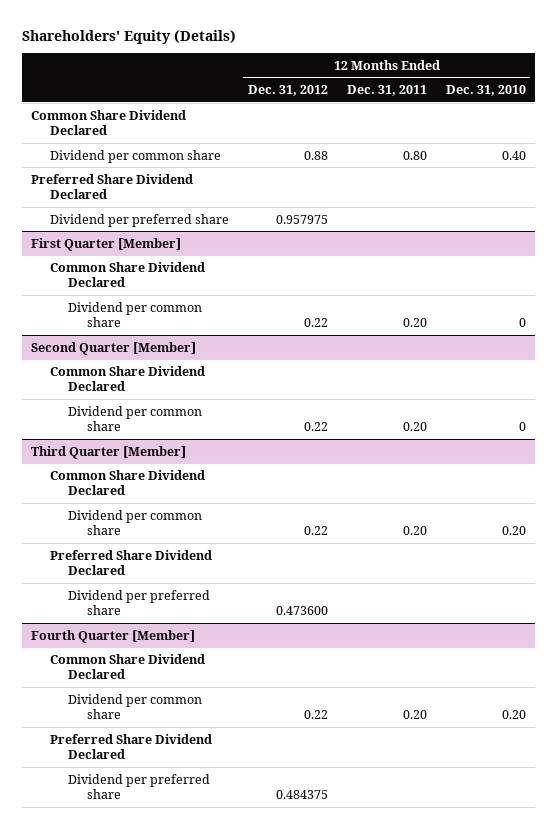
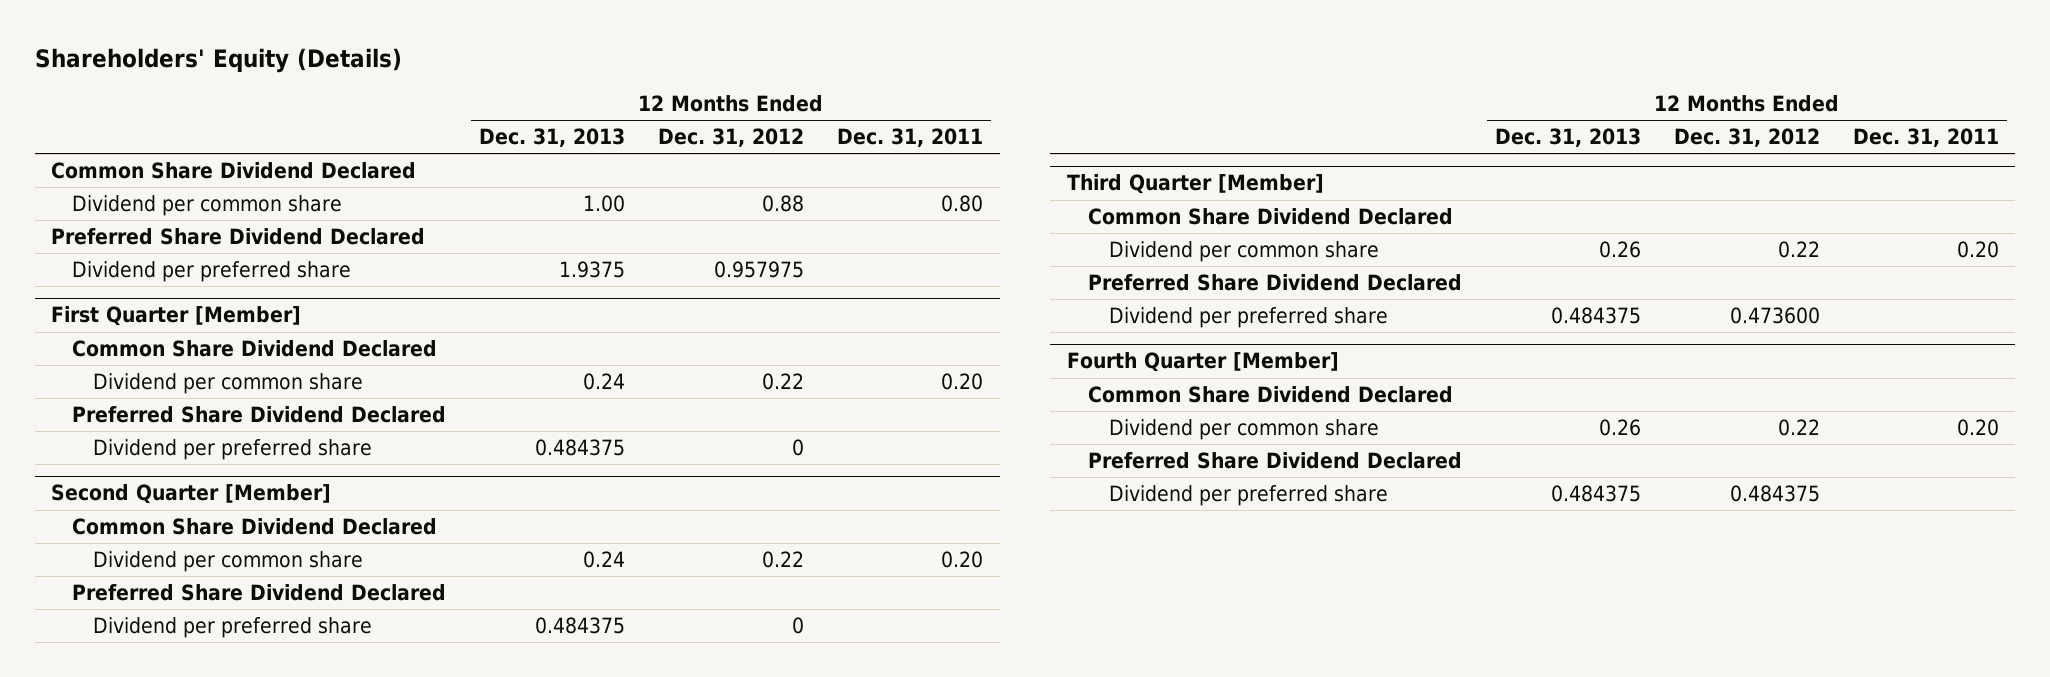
- | 12 Months Ended Dec. 31, 2012 | 12 Months Ended Dec. 31, 2011 | 12 Months Ended Dec. 31, 2010
+ | 12 Months Ended Dec. 31, 2013 | 12 Months Ended Dec. 31, 2012 | 12 Months Ended Dec. 31, 2011
@ First Quarter [Member]
+ Preferred Share Dividend Declared
+ Dividend per preferred share | 0.484375 | 0 |
@ Second Quarter [Member]
+ Preferred Share Dividend Declared
+ Dividend per preferred share | 0.484375 | 0 |

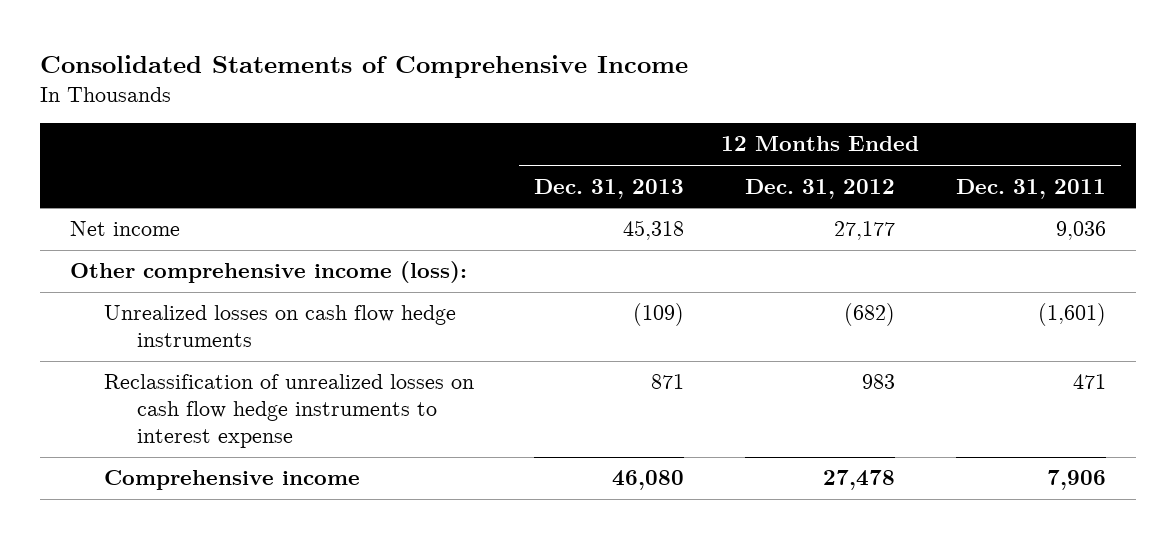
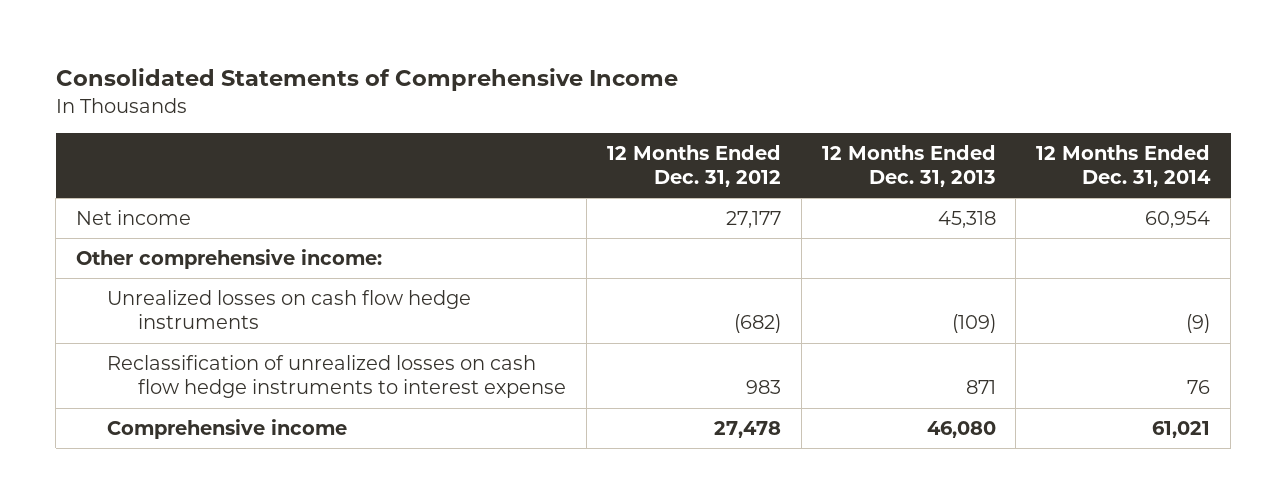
- | 12 Months Ended Dec. 31, 2013 | 12 Months Ended Dec. 31, 2012 | 12 Months Ended Dec. 31, 2011
+ | 12 Months Ended Dec. 31, 2012 | 12 Months Ended Dec. 31, 2013 | 12 Months Ended Dec. 31, 2014
- Other comprehensive income (loss):
+ Other comprehensive income:

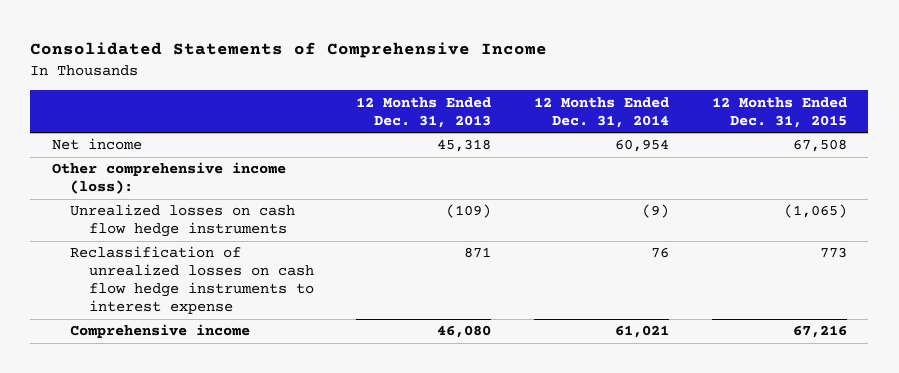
- | 12 Months Ended Dec. 31, 2012 | 12 Months Ended Dec. 31, 2013 | 12 Months Ended Dec. 31, 2014
+ | 12 Months Ended Dec. 31, 2013 | 12 Months Ended Dec. 31, 2014 | 12 Months Ended Dec. 31, 2015
- Other comprehensive income:
+ Other comprehensive income (loss):

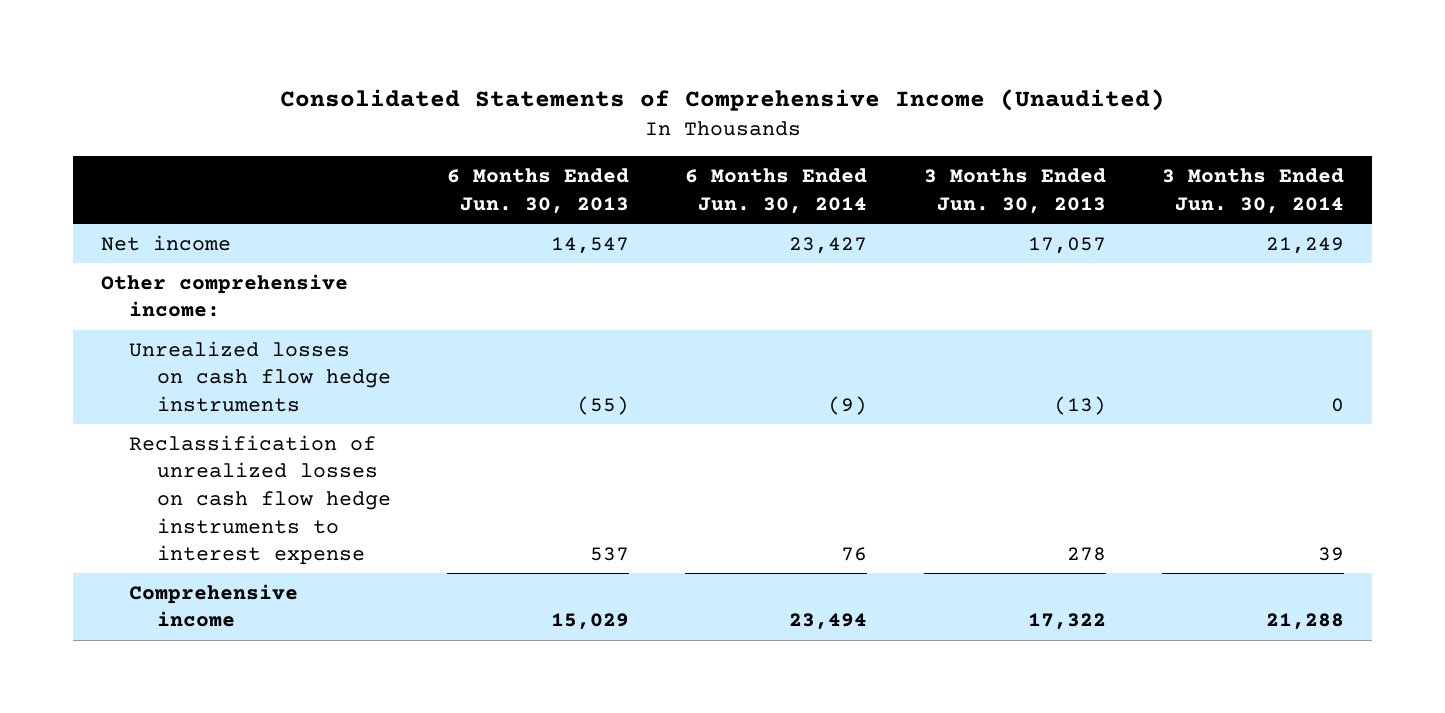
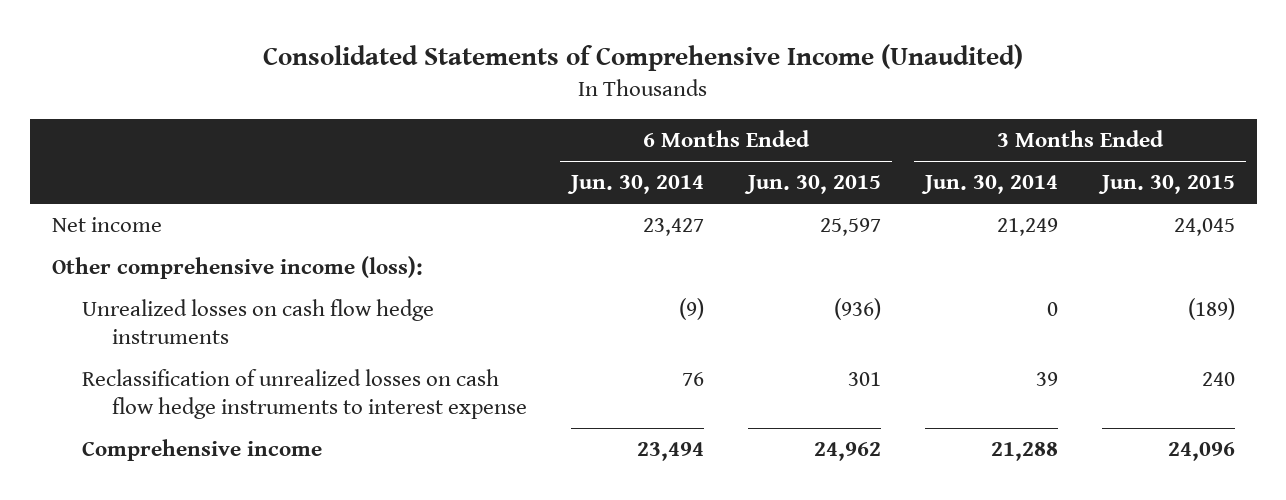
- | 6 Months Ended Jun. 30, 2013 | 6 Months Ended Jun. 30, 2014 | 3 Months Ended Jun. 30, 2013 | 3 Months Ended Jun. 30, 2014
+ | 6 Months Ended Jun. 30, 2014 | 6 Months Ended Jun. 30, 2015 | 3 Months Ended Jun. 30, 2014 | 3 Months Ended Jun. 30, 2015
- Other comprehensive income:
+ Other comprehensive income (loss):

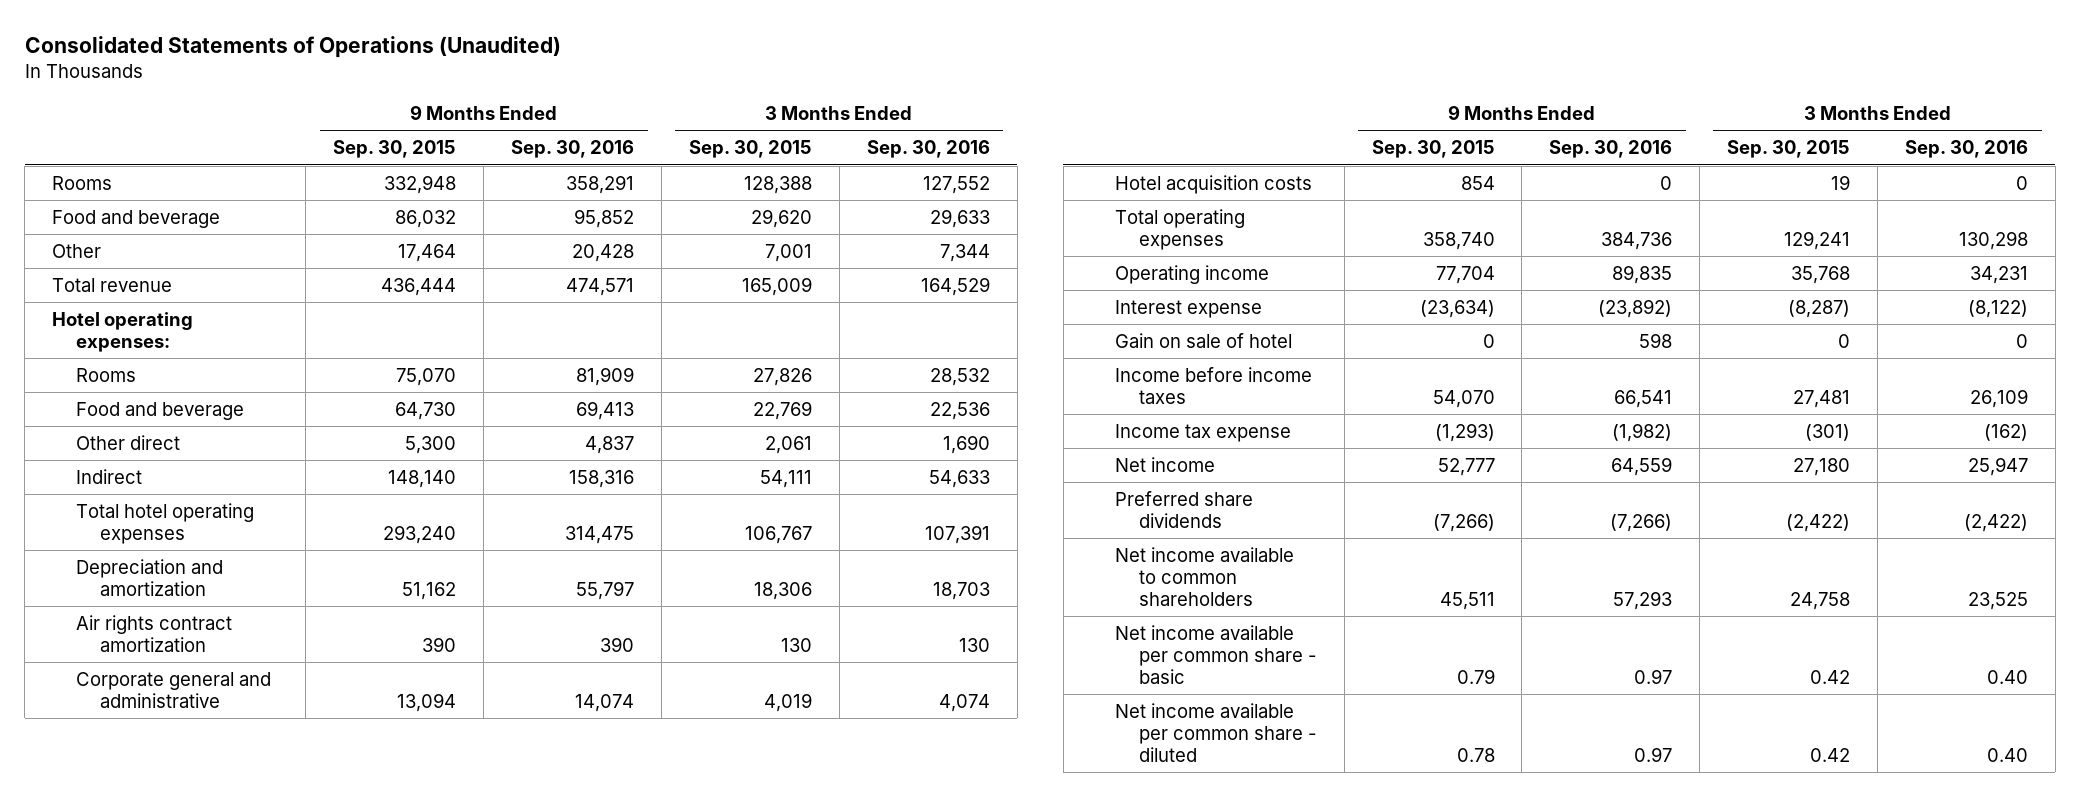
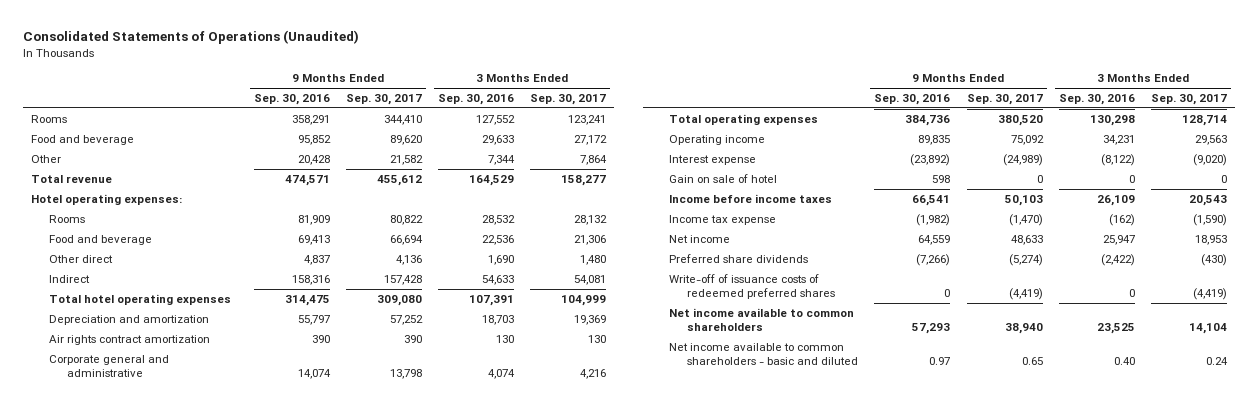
- | 9 Months Ended Sep. 30, 2015 | 9 Months Ended Sep. 30, 2016 | 3 Months Ended Sep. 30, 2015 | 3 Months Ended Sep. 30, 2016
+ | 9 Months Ended Sep. 30, 2016 | 9 Months Ended Sep. 30, 2017 | 3 Months Ended Sep. 30, 2016 | 3 Months Ended Sep. 30, 2017
- Hotel acquisition costs | 854 | 0 | 19 | 0
+ Write-off of issuance costs of redeemed preferred shares | 0 | (4,419) | 0 | (4,419)
- Net income available per common share - basic | 0.79 | 0.97 | 0.42 | 0.40
- Net income available per common share - diluted | 0.78 | 0.97 | 0.42 | 0.40
+ Net income available to common shareholders - basic and diluted | 0.97 | 0.65 | 0.40 | 0.24

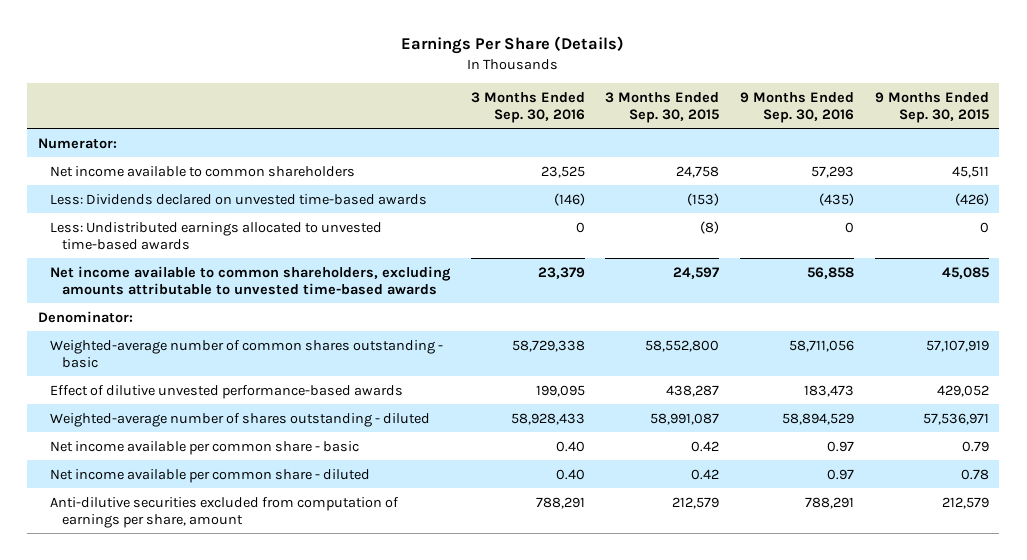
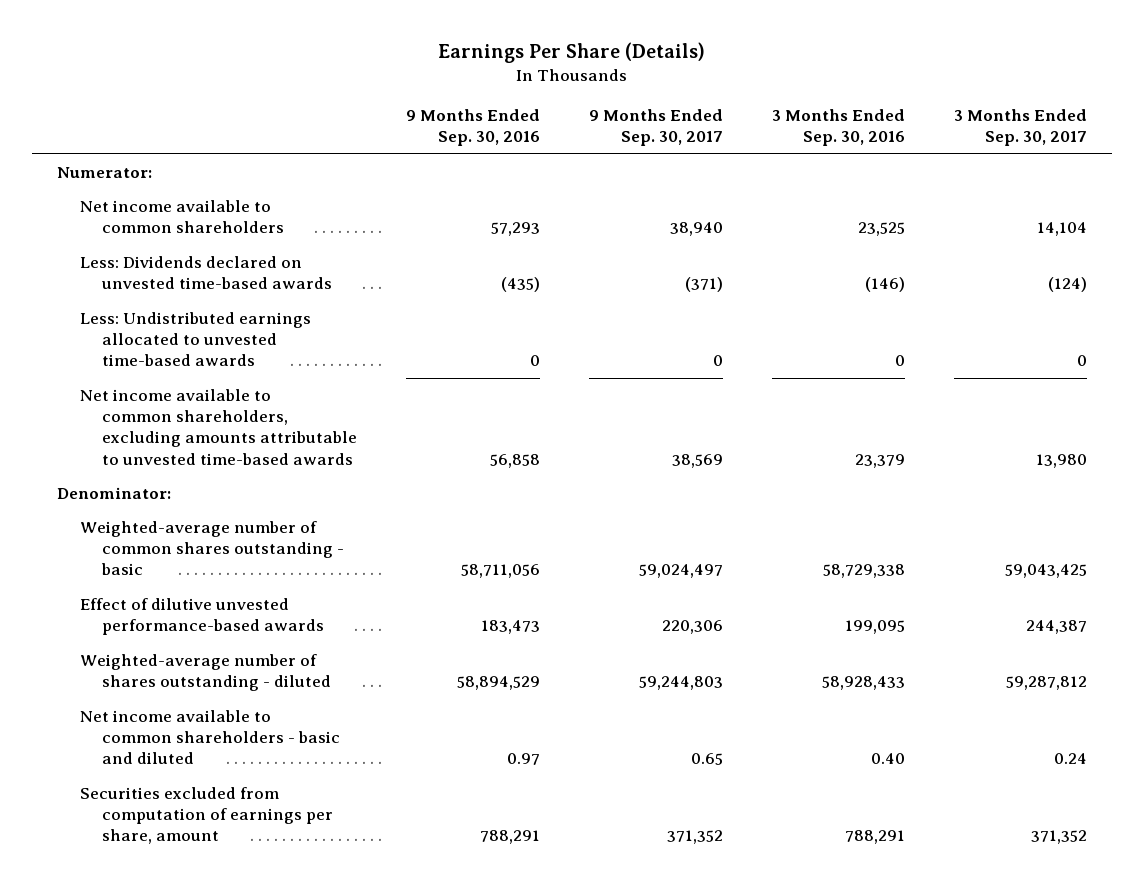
- | 3 Months Ended Sep. 30, 2016 | 3 Months Ended Sep. 30, 2015 | 9 Months Ended Sep. 30, 2016 | 9 Months Ended Sep. 30, 2015
+ | 9 Months Ended Sep. 30, 2016 | 9 Months Ended Sep. 30, 2017 | 3 Months Ended Sep. 30, 2016 | 3 Months Ended Sep. 30, 2017
- Net income available per common share - basic | 0.40 | 0.42 | 0.97 | 0.79
- Net income available per common share - diluted | 0.40 | 0.42 | 0.97 | 0.78
- Anti-dilutive securities excluded from computation of earnings per share, amount | 788,291 | 212,579 | 788,291 | 212,579
+ Net income available to common shareholders - basic and diluted | 0.97 | 0.65 | 0.40 | 0.24
+ Securities excluded from computation of earnings per share, amount | 788,291 | 371,352 | 788,291 | 371,352

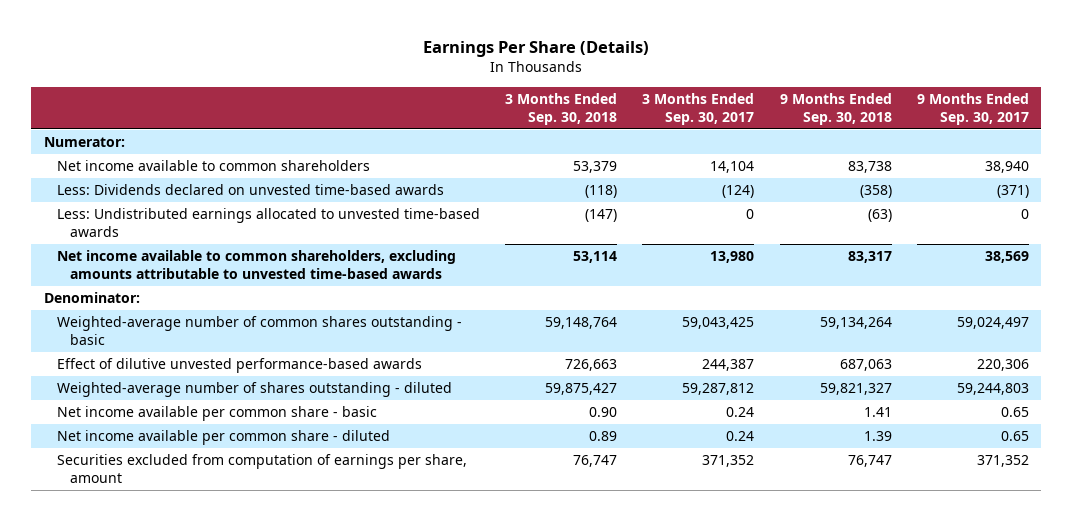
- | 9 Months Ended Sep. 30, 2016 | 9 Months Ended Sep. 30, 2017 | 3 Months Ended Sep. 30, 2016 | 3 Months Ended Sep. 30, 2017
+ | 3 Months Ended Sep. 30, 2018 | 3 Months Ended Sep. 30, 2017 | 9 Months Ended Sep. 30, 2018 | 9 Months Ended Sep. 30, 2017
- Net income available to common shareholders - basic and diluted | 0.97 | 0.65 | 0.40 | 0.24
+ Net income available per common share - basic | 0.90 | 0.24 | 1.41 | 0.65
+ Net income available per common share - diluted | 0.89 | 0.24 | 1.39 | 0.65

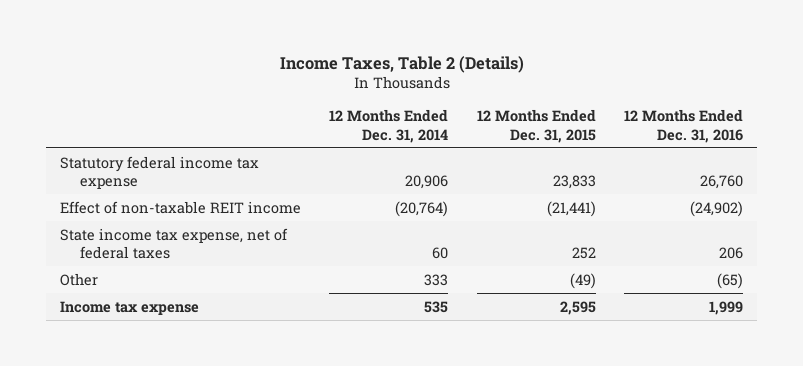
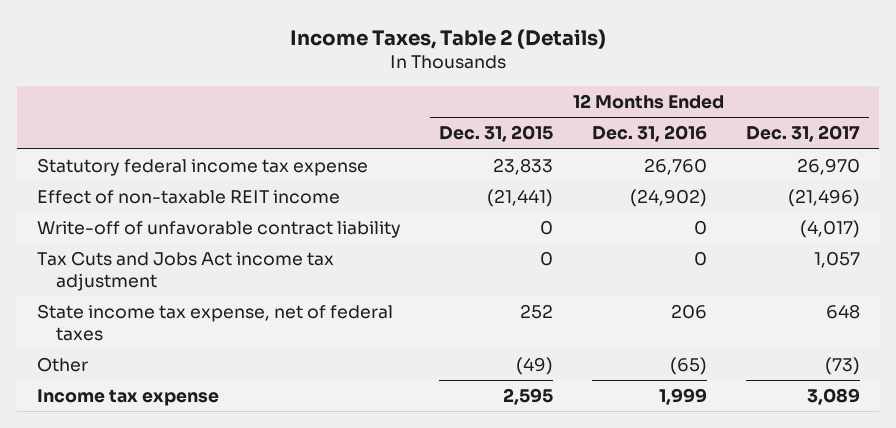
- | 12 Months Ended Dec. 31, 2014 | 12 Months Ended Dec. 31, 2015 | 12 Months Ended Dec. 31, 2016
+ | 12 Months Ended Dec. 31, 2015 | 12 Months Ended Dec. 31, 2016 | 12 Months Ended Dec. 31, 2017
+ Write-off of unfavorable contract liability | 0 | 0 | (4,017)
+ Tax Cuts and Jobs Act income tax adjustment | 0 | 0 | 1,057

